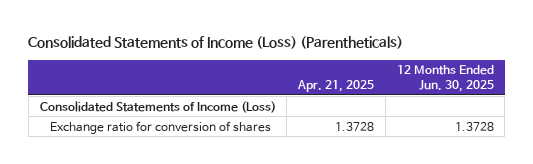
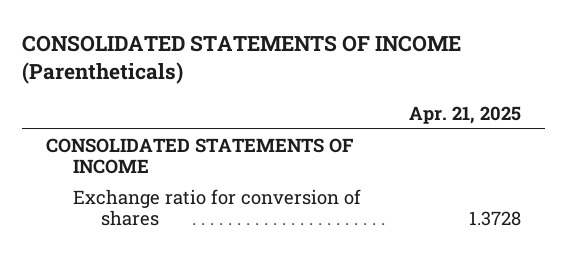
- Consolidated Statements of Income (Loss) (Parentheticals)
+ CONSOLIDATED STATEMENTS OF INCOME (Parentheticals)
- | Apr. 21, 2025 | 12 Months Ended Jun. 30, 2025
+ | Apr. 21, 2025
- Consolidated Statements of Income (Loss)
+ CONSOLIDATED STATEMENTS OF INCOME

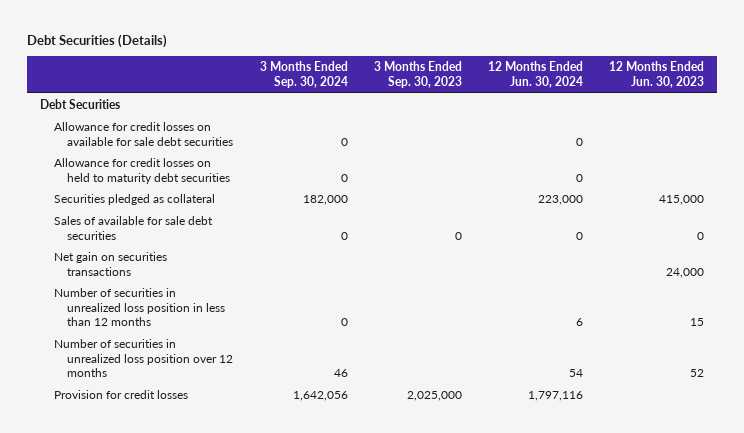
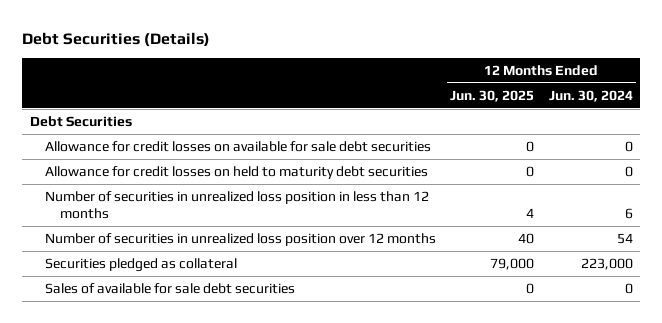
- | 3 Months Ended Sep. 30, 2024 | 3 Months Ended Sep. 30, 2023 | 12 Months Ended Jun. 30, 2024 | 12 Months Ended Jun. 30, 2023
+ | 12 Months Ended Jun. 30, 2025 | 12 Months Ended Jun. 30, 2024
- Net gain on securities transactions | | | | 24,000
- Provision for credit losses | 1,642,056 | 2,025,000 | 1,797,116 |
moved down: Securities pledged as collateral | 79,000 | 223,000
moved down: Sales of available for sale debt securities | 0 | 0

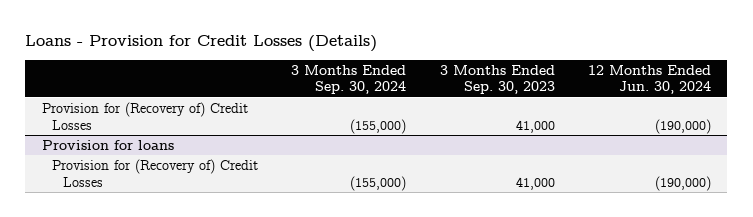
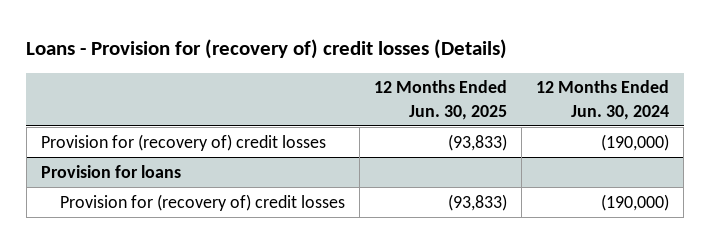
- Loans - Provision for Credit Losses (Details)
+ Loans - Provision for (recovery of) credit losses (Details)
- | 3 Months Ended Sep. 30, 2024 | 3 Months Ended Sep. 30, 2023 | 12 Months Ended Jun. 30, 2024
+ | 12 Months Ended Jun. 30, 2025 | 12 Months Ended Jun. 30, 2024
- Provision for (Recovery of) Credit Losses | (155,000) | 41,000 | (190,000)
+ Provision for (recovery of) credit losses | (93,833) | (190,000)
@ Provision for loans
- Provision for (Recovery of) Credit Losses | (155,000) | 41,000 | (190,000)
+ Provision for (recovery of) credit losses | (93,833) | (190,000)

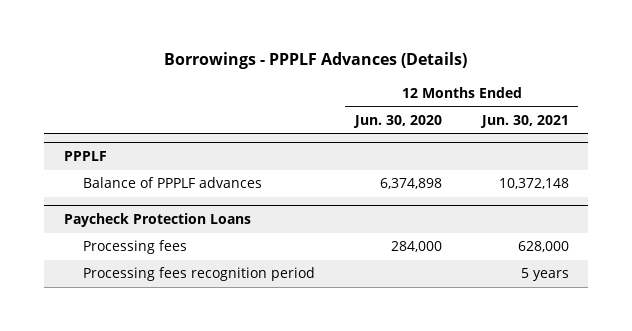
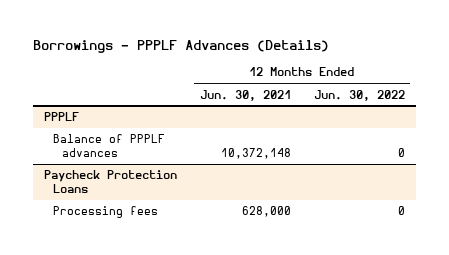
- | 12 Months Ended Jun. 30, 2020 | 12 Months Ended Jun. 30, 2021
+ | 12 Months Ended Jun. 30, 2021 | 12 Months Ended Jun. 30, 2022
@ Paycheck Protection Loans
- Processing fees recognition period | | 5 years

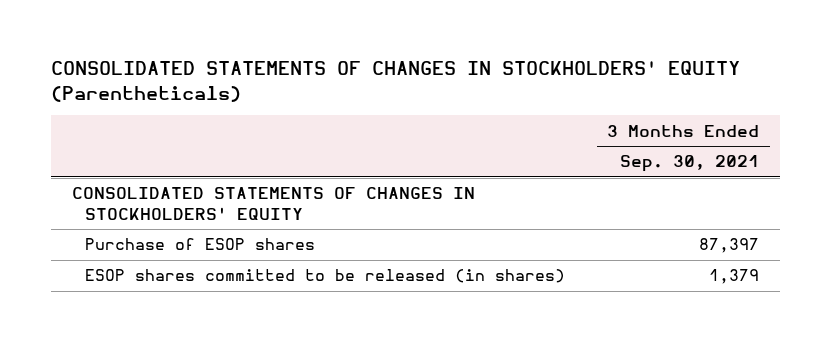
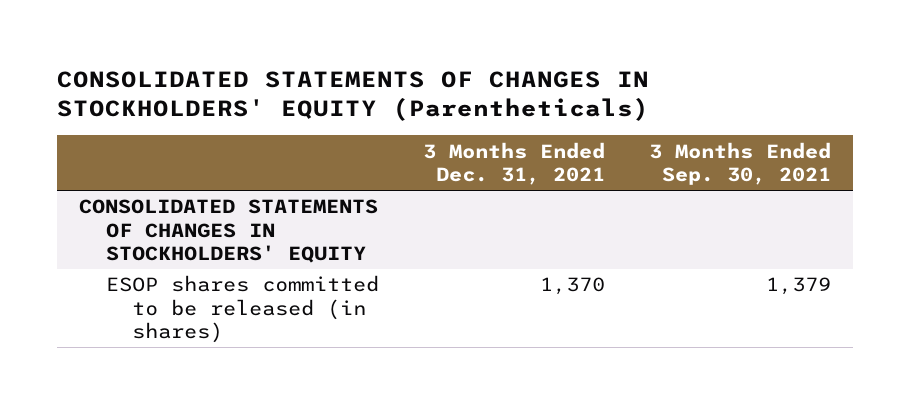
- | 3 Months Ended Sep. 30, 2021
+ | 3 Months Ended Dec. 31, 2021 | 3 Months Ended Sep. 30, 2021
- Purchase of ESOP shares | 87,397

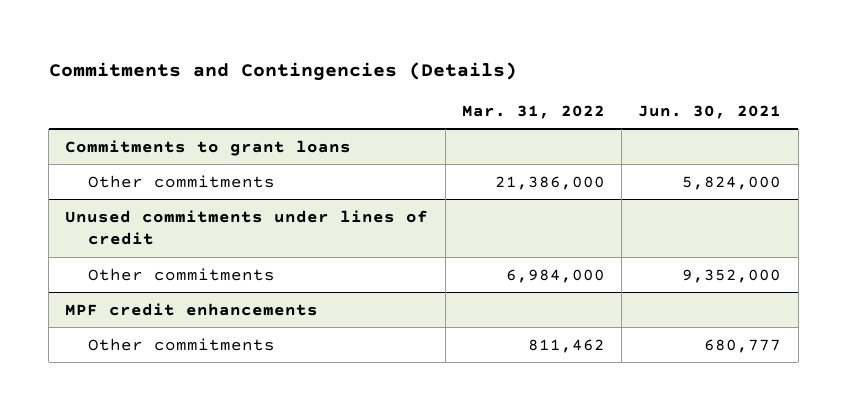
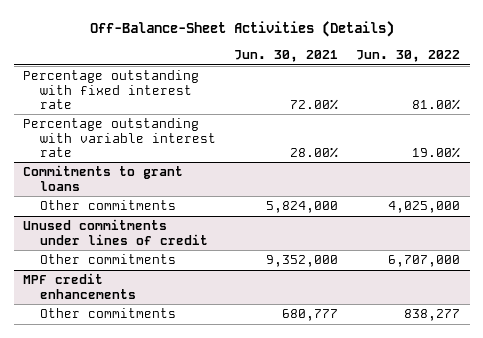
- Commitments and Contingencies (Details)
+ Off-Balance-Sheet Activities (Details)
- | Mar. 31, 2022 | Jun. 30, 2021
+ | Jun. 30, 2021 | Jun. 30, 2022
+ Percentage outstanding with fixed interest rate | 72.00% | 81.00%
+ Percentage outstanding with variable interest rate | 28.00% | 19.00%

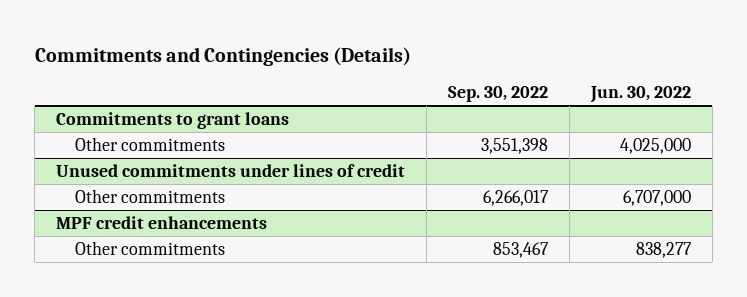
- Off-Balance-Sheet Activities (Details)
+ Commitments and Contingencies (Details)
- | Jun. 30, 2021 | Jun. 30, 2022
+ | Sep. 30, 2022 | Jun. 30, 2022
- Percentage outstanding with fixed interest rate | 72.00% | 81.00%
- Percentage outstanding with variable interest rate | 28.00% | 19.00%

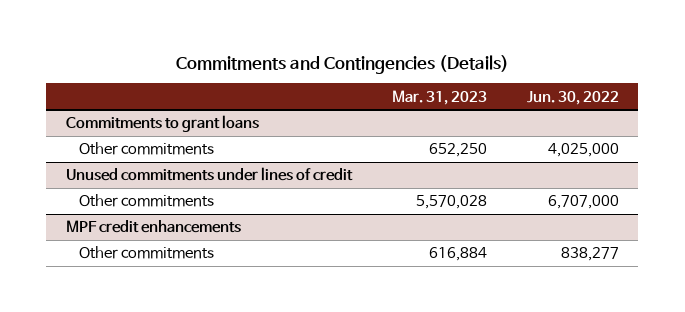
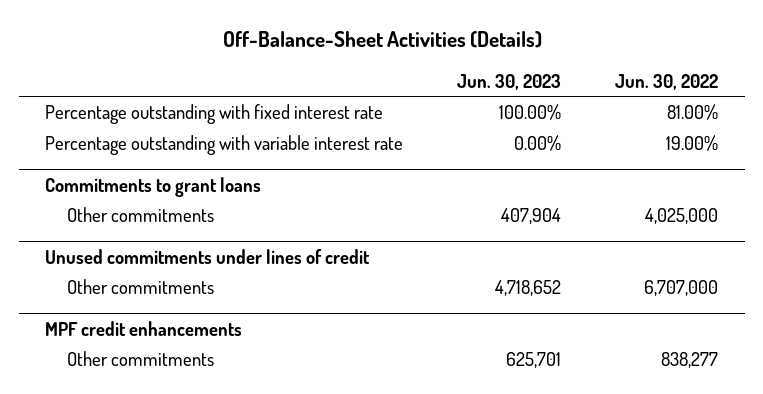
- Commitments and Contingencies (Details)
+ Off-Balance-Sheet Activities (Details)
- | Mar. 31, 2023 | Jun. 30, 2022
+ | Jun. 30, 2023 | Jun. 30, 2022
+ Percentage outstanding with fixed interest rate | 100.00% | 81.00%
+ Percentage outstanding with variable interest rate | 0.00% | 19.00%

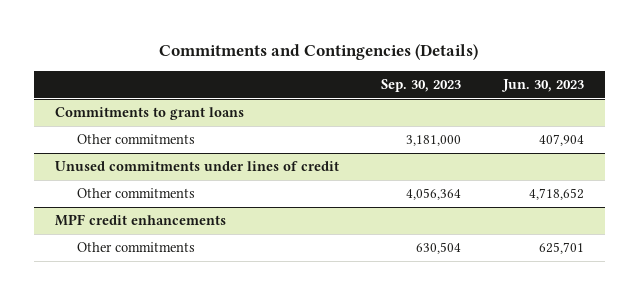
- Off-Balance-Sheet Activities (Details)
+ Commitments and Contingencies (Details)
- | Jun. 30, 2023 | Jun. 30, 2022
+ | Sep. 30, 2023 | Jun. 30, 2023
- Percentage outstanding with fixed interest rate | 100.00% | 81.00%
- Percentage outstanding with variable interest rate | 0.00% | 19.00%

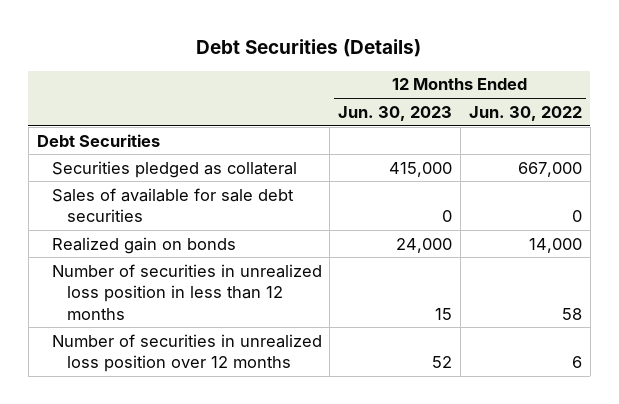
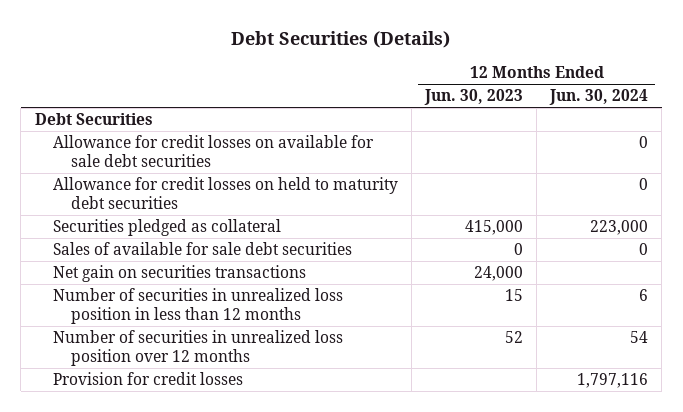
- | 12 Months Ended Jun. 30, 2023 | 12 Months Ended Jun. 30, 2022
+ | 12 Months Ended Jun. 30, 2023 | 12 Months Ended Jun. 30, 2024
+ Allowance for credit losses on available for sale debt securities | | 0
+ Allowance for credit losses on held to maturity debt securities | | 0
- Realized gain on bonds | 24,000 | 14,000
+ Net gain on securities transactions | 24,000 |
+ Provision for credit losses | | 1,797,116

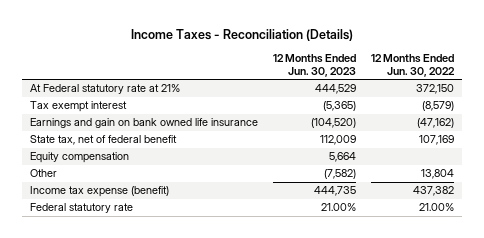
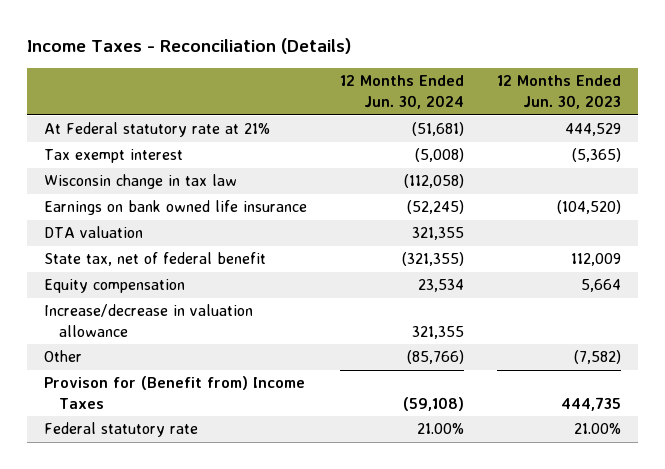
- | 12 Months Ended Jun. 30, 2023 | 12 Months Ended Jun. 30, 2022
+ | 12 Months Ended Jun. 30, 2024 | 12 Months Ended Jun. 30, 2023
- Earnings and gain on bank owned life insurance | (104,520) | (47,162)
+ Wisconsin change in tax law | (112,058) |
+ Earnings on bank owned life insurance | (52,245) | (104,520)
+ DTA valuation | 321,355 |
+ Increase/decrease in valuation allowance | 321,355 |
- Income tax expense (benefit) | 444,735 | 437,382
+ Provison for (Benefit from) Income Taxes | (59,108) | 444,735

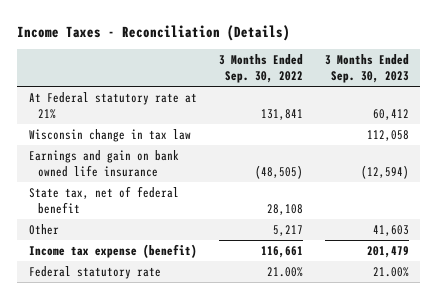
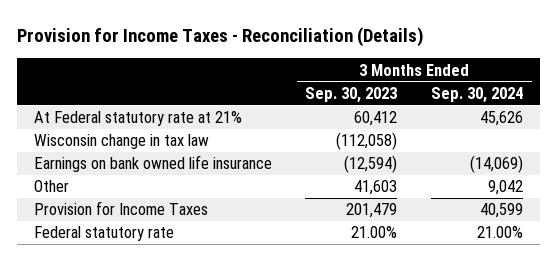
- Income Taxes - Reconciliation (Details)
+ Provision for Income Taxes - Reconciliation (Details)
- | 3 Months Ended Sep. 30, 2022 | 3 Months Ended Sep. 30, 2023
+ | 3 Months Ended Sep. 30, 2023 | 3 Months Ended Sep. 30, 2024
- Wisconsin change in tax law | | 112,058
- Earnings and gain on bank owned life insurance | (48,505) | (12,594)
- State tax, net of federal benefit | 28,108 |
+ Wisconsin change in tax law | (112,058) |
+ Earnings on bank owned life insurance | (12,594) | (14,069)
- Income tax expense (benefit) | 116,661 | 201,479
+ Provision for Income Taxes | 201,479 | 40,599

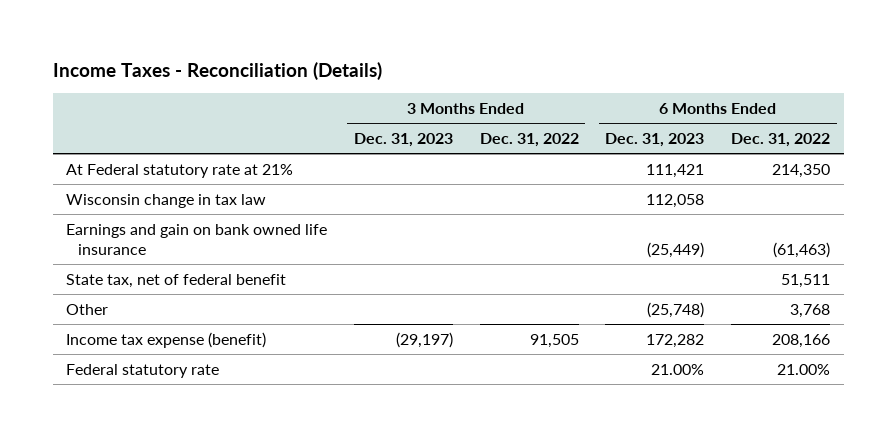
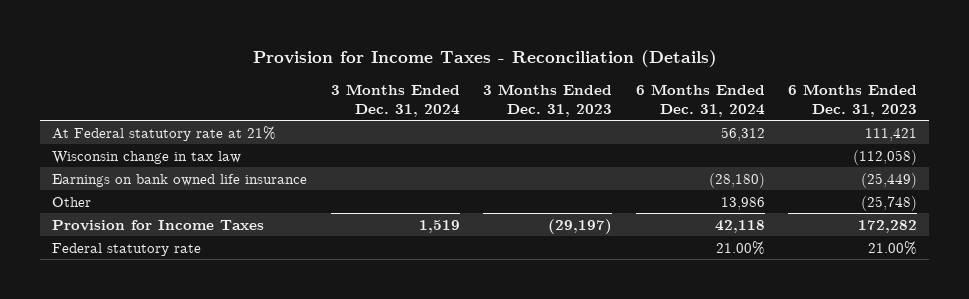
- Income Taxes - Reconciliation (Details)
+ Provision for Income Taxes - Reconciliation (Details)
- | 3 Months Ended Dec. 31, 2023 | 3 Months Ended Dec. 31, 2022 | 6 Months Ended Dec. 31, 2023 | 6 Months Ended Dec. 31, 2022
+ | 3 Months Ended Dec. 31, 2024 | 3 Months Ended Dec. 31, 2023 | 6 Months Ended Dec. 31, 2024 | 6 Months Ended Dec. 31, 2023
- Wisconsin change in tax law | | | 112,058 |
- Earnings and gain on bank owned life insurance | | | (25,449) | (61,463)
- State tax, net of federal benefit | | | | 51,511
+ Wisconsin change in tax law | | | | (112,058)
+ Earnings on bank owned life insurance | | | (28,180) | (25,449)
- Income tax expense (benefit) | (29,197) | 91,505 | 172,282 | 208,166
+ Provision for Income Taxes | 1,519 | (29,197) | 42,118 | 172,282

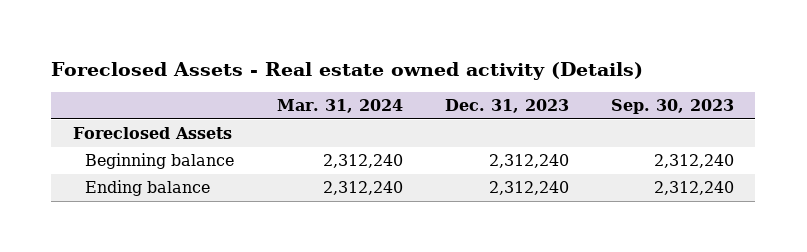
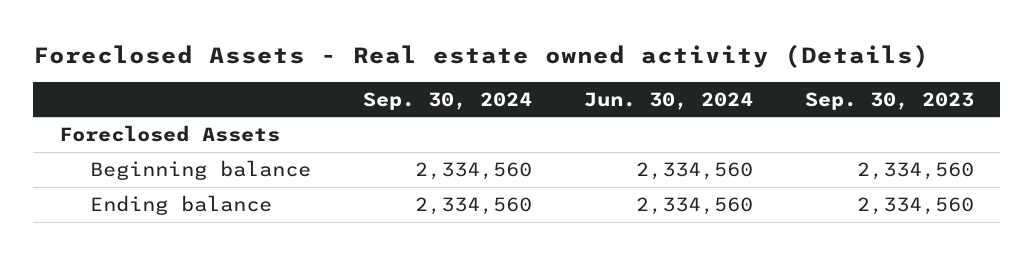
- | Mar. 31, 2024 | Dec. 31, 2023 | Sep. 30, 2023
+ | Sep. 30, 2024 | Jun. 30, 2024 | Sep. 30, 2023
- Beginning balance | 2,312,240 | 2,312,240 | 2,312,240
- Ending balance | 2,312,240 | 2,312,240 | 2,312,240
+ Beginning balance | 2,334,560 | 2,334,560 | 2,334,560
+ Ending balance | 2,334,560 | 2,334,560 | 2,334,560

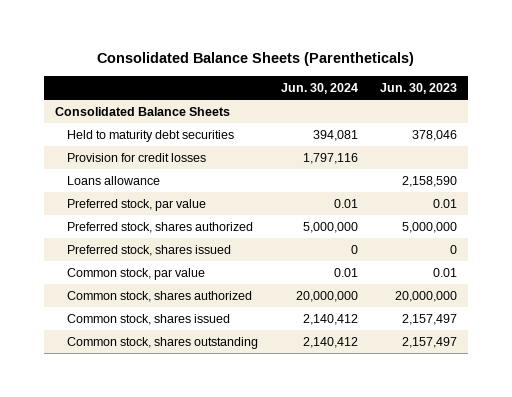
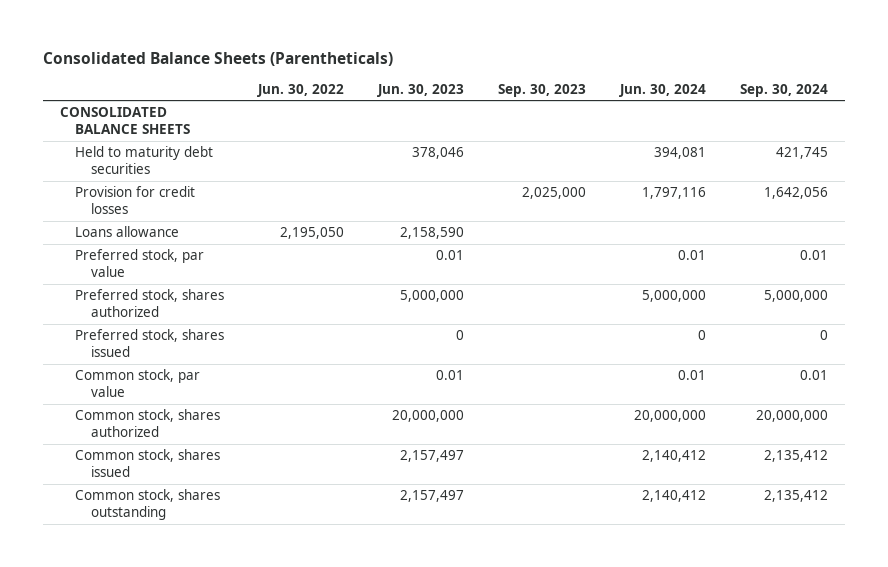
- | Jun. 30, 2024 | Jun. 30, 2023
+ | Jun. 30, 2022 | Jun. 30, 2023 | Sep. 30, 2023 | Jun. 30, 2024 | Sep. 30, 2024
- Consolidated Balance Sheets
+ CONSOLIDATED BALANCE SHEETS

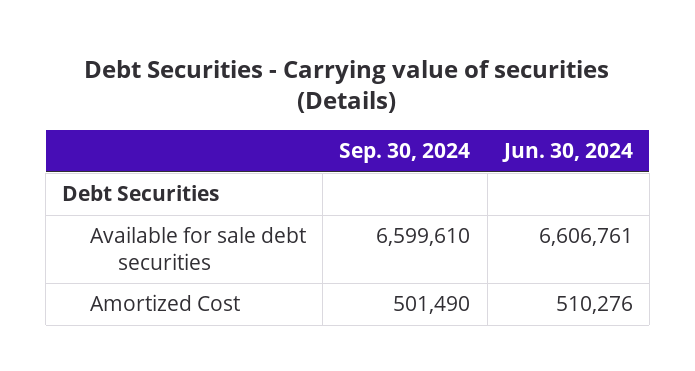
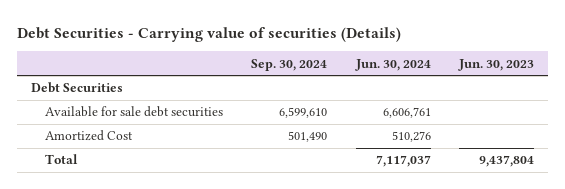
- | Sep. 30, 2024 | Jun. 30, 2024
+ | Sep. 30, 2024 | Jun. 30, 2024 | Jun. 30, 2023
+ Total | | 7,117,037 | 9,437,804

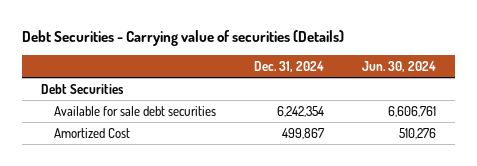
- | Sep. 30, 2024 | Jun. 30, 2024 | Jun. 30, 2023
+ | Dec. 31, 2024 | Jun. 30, 2024
- Total | | 7,117,037 | 9,437,804

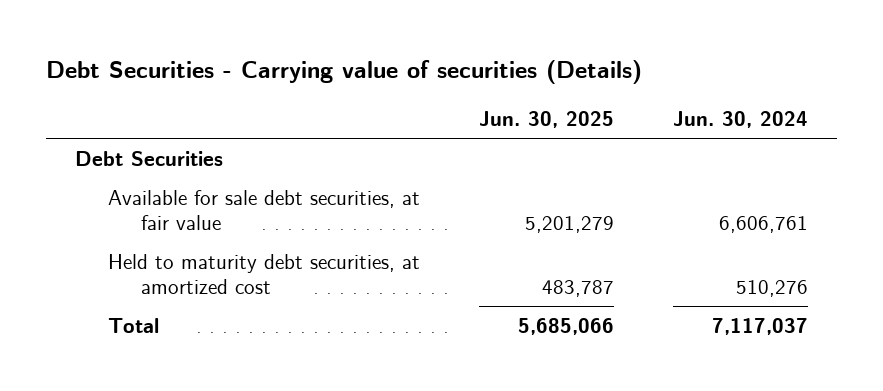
- | Dec. 31, 2024 | Jun. 30, 2024
+ | Jun. 30, 2025 | Jun. 30, 2024
- Available for sale debt securities | 6,242,354 | 6,606,761
- Amortized Cost | 499,867 | 510,276
+ Available for sale debt securities, at fair value | 5,201,279 | 6,606,761
+ Held to maturity debt securities, at amortized cost | 483,787 | 510,276
+ Total | 5,685,066 | 7,117,037

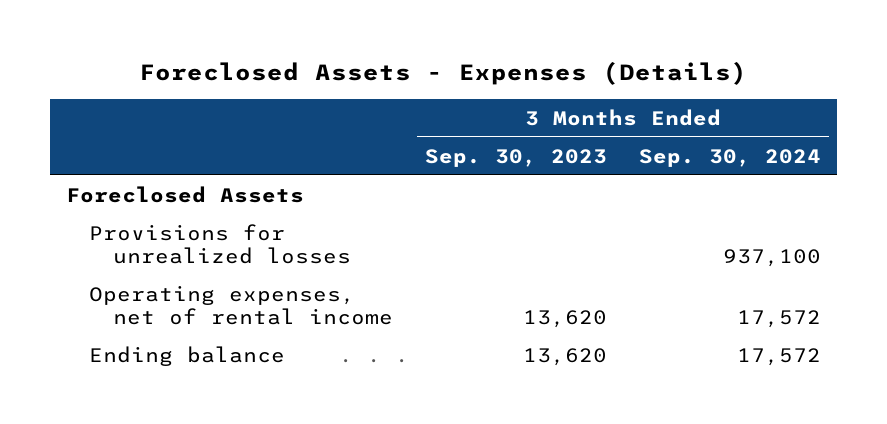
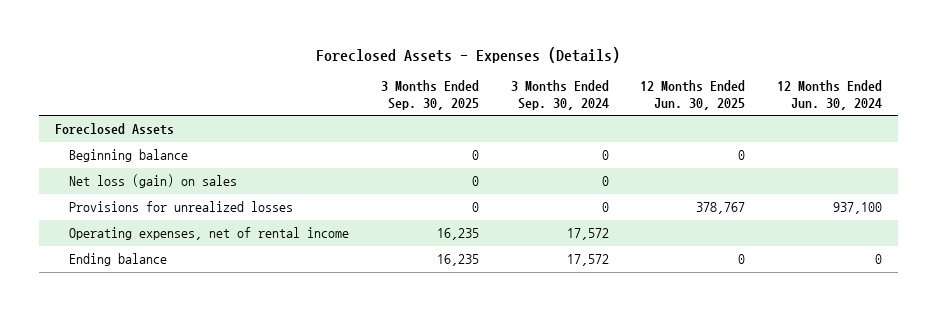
- | 3 Months Ended Sep. 30, 2023 | 3 Months Ended Sep. 30, 2024
+ | 3 Months Ended Sep. 30, 2025 | 3 Months Ended Sep. 30, 2024 | 12 Months Ended Jun. 30, 2025 | 12 Months Ended Jun. 30, 2024
- Provisions for unrealized losses | | 937,100
+ Beginning balance | 0 | 0 | 0 |
+ Net loss (gain) on sales | 0 | 0 | |
+ Provisions for unrealized losses | 0 | 0 | 378,767 | 937,100

